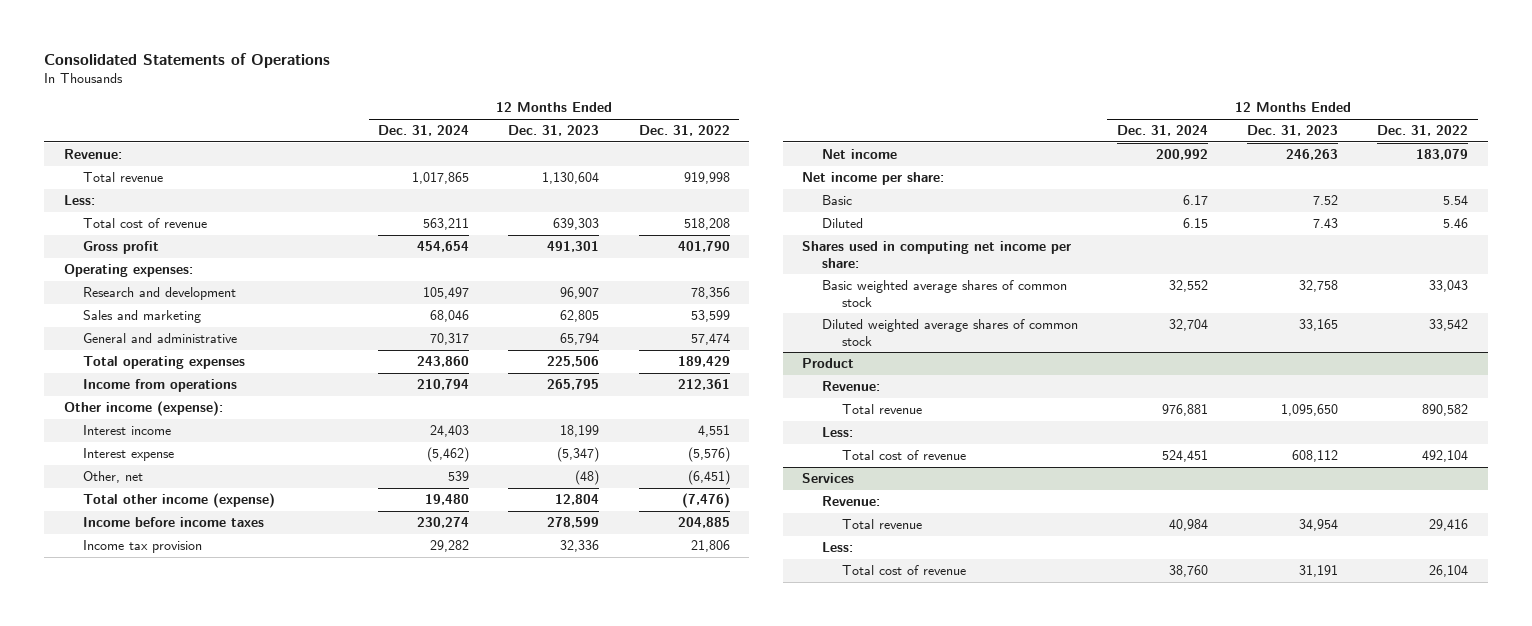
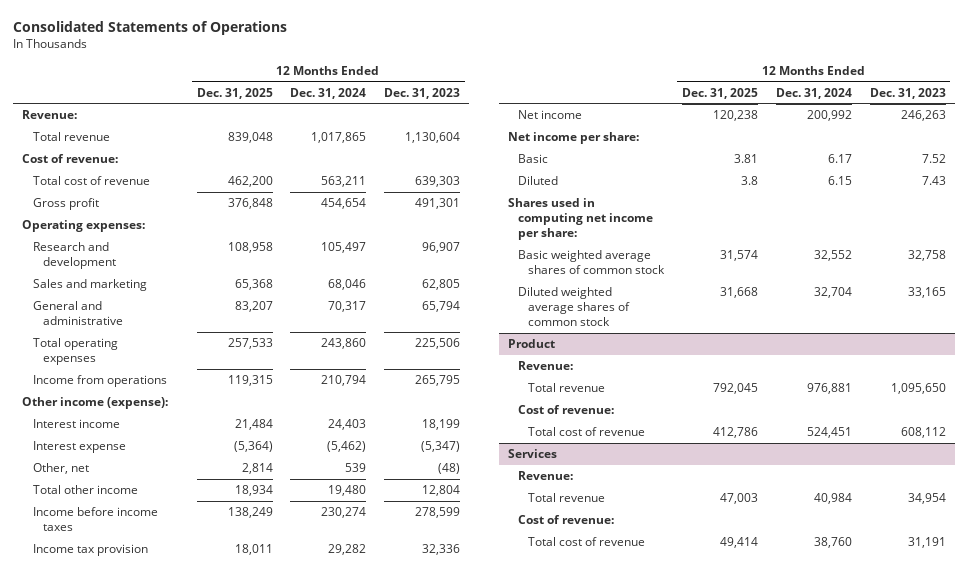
- | 12 Months Ended Dec. 31, 2024 | 12 Months Ended Dec. 31, 2023 | 12 Months Ended Dec. 31, 2022
+ | 12 Months Ended Dec. 31, 2025 | 12 Months Ended Dec. 31, 2024 | 12 Months Ended Dec. 31, 2023
- Less:
+ Cost of revenue:
- Total other income (expense) | 19,480 | 12,804 | (7,476)
+ Total other income | 18,934 | 19,480 | 12,804
@ Product
- Less:
+ Cost of revenue:
@ Services
- Less:
+ Cost of revenue:

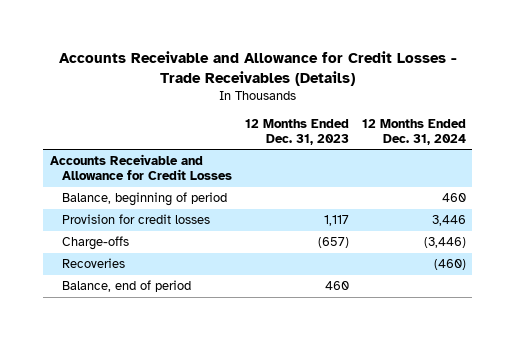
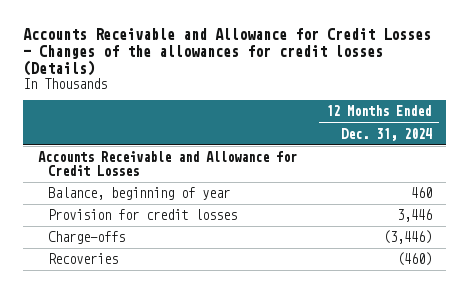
- Accounts Receivable and Allowance for Credit Losses - Trade Receivables (Details)
+ Accounts Receivable and Allowance for Credit Losses - Changes of the allowances for credit losses (Details)
- | 12 Months Ended Dec. 31, 2023 | 12 Months Ended Dec. 31, 2024
+ | 12 Months Ended Dec. 31, 2024
- Balance, beginning of period | | 460
+ Balance, beginning of year | 460
- Balance, end of period | 460 |

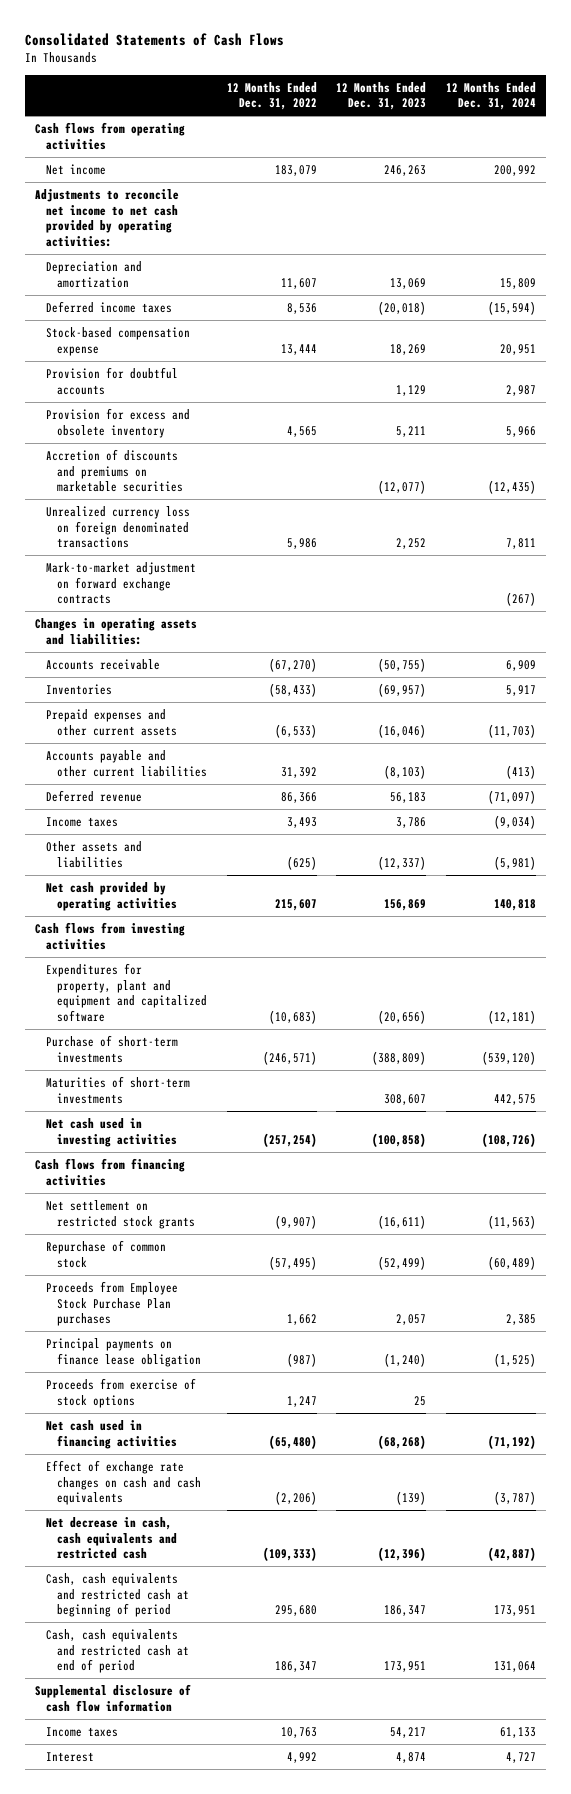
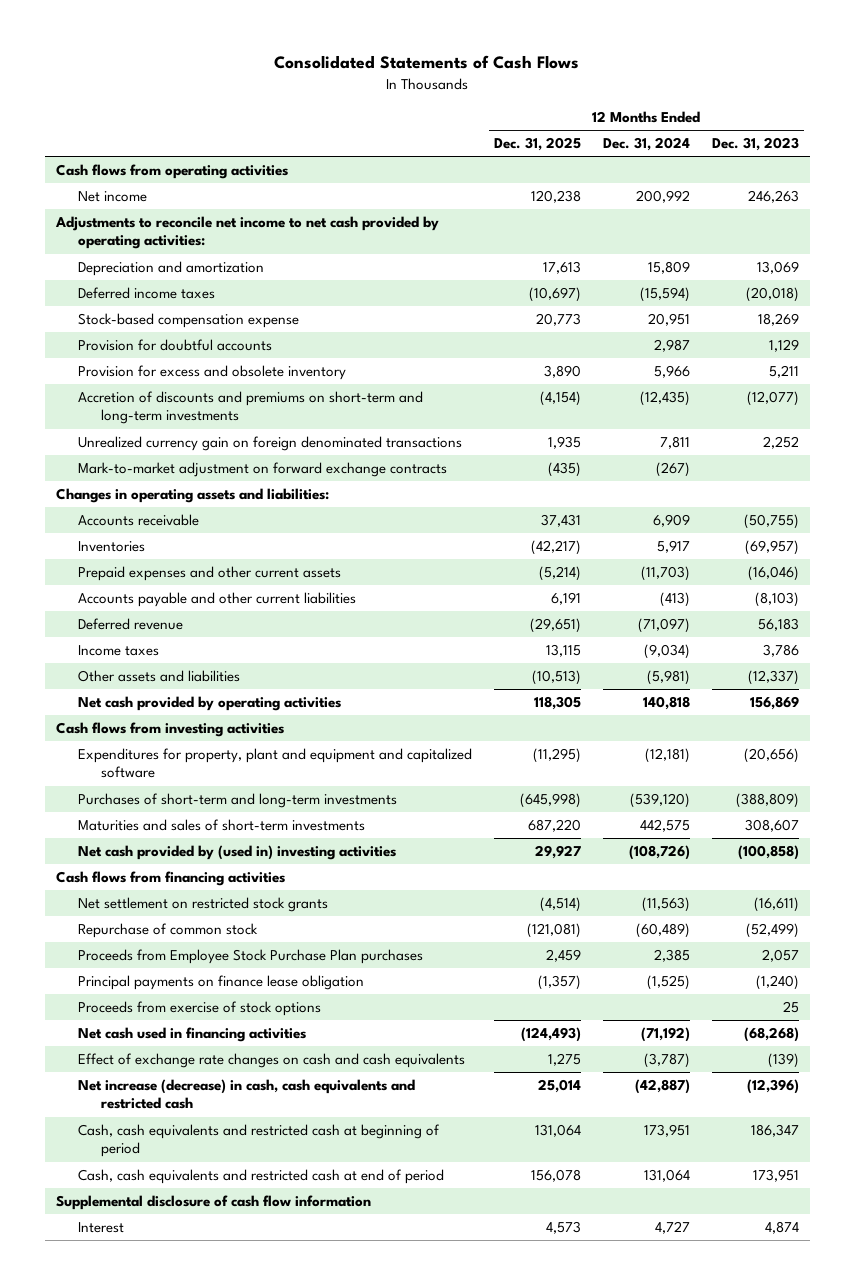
- | 12 Months Ended Dec. 31, 2022 | 12 Months Ended Dec. 31, 2023 | 12 Months Ended Dec. 31, 2024
+ | 12 Months Ended Dec. 31, 2025 | 12 Months Ended Dec. 31, 2024 | 12 Months Ended Dec. 31, 2023
- Accretion of discounts and premiums on marketable securities | | (12,077) | (12,435)
- Unrealized currency loss on foreign denominated transactions | 5,986 | 2,252 | 7,811
+ Accretion of discounts and premiums on short-term and long-term investments | (4,154) | (12,435) | (12,077)
+ Unrealized currency gain on foreign denominated transactions | 1,935 | 7,811 | 2,252
- Purchase of short-term investments | (246,571) | (388,809) | (539,120)
- Maturities of short-term investments | | 308,607 | 442,575
- Net cash used in investing activities | (257,254) | (100,858) | (108,726)
+ Purchases of short-term and long-term investments | (645,998) | (539,120) | (388,809)
+ Maturities and sales of short-term investments | 687,220 | 442,575 | 308,607
+ Net cash provided by (used in) investing activities | 29,927 | (108,726) | (100,858)
- Net decrease in cash, cash equivalents and restricted cash | (109,333) | (12,396) | (42,887)
+ Net increase (decrease) in cash, cash equivalents and restricted cash | 25,014 | (42,887) | (12,396)
- Income taxes | 10,763 | 54,217 | 61,133

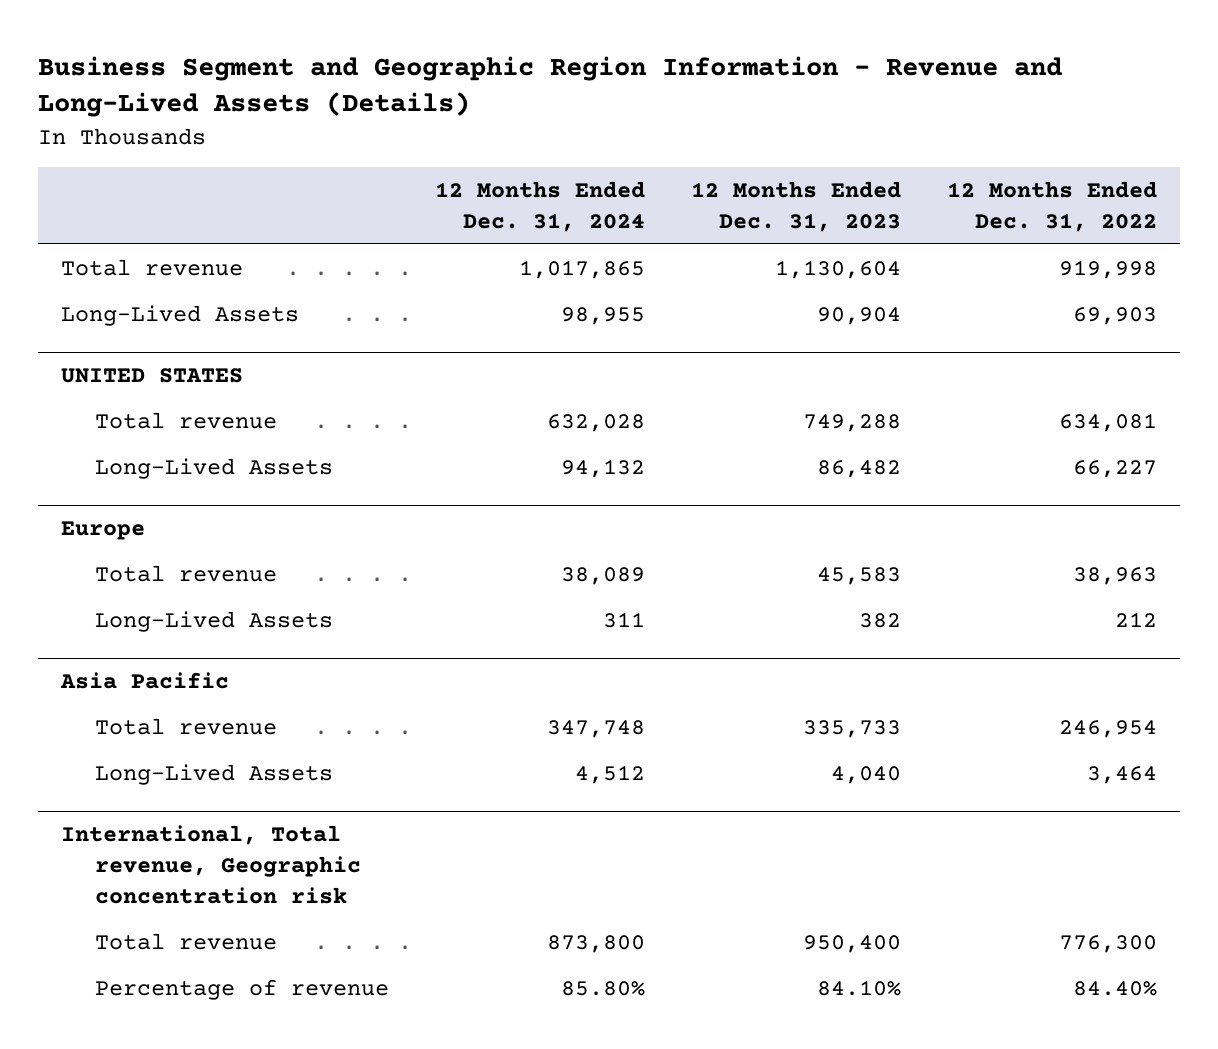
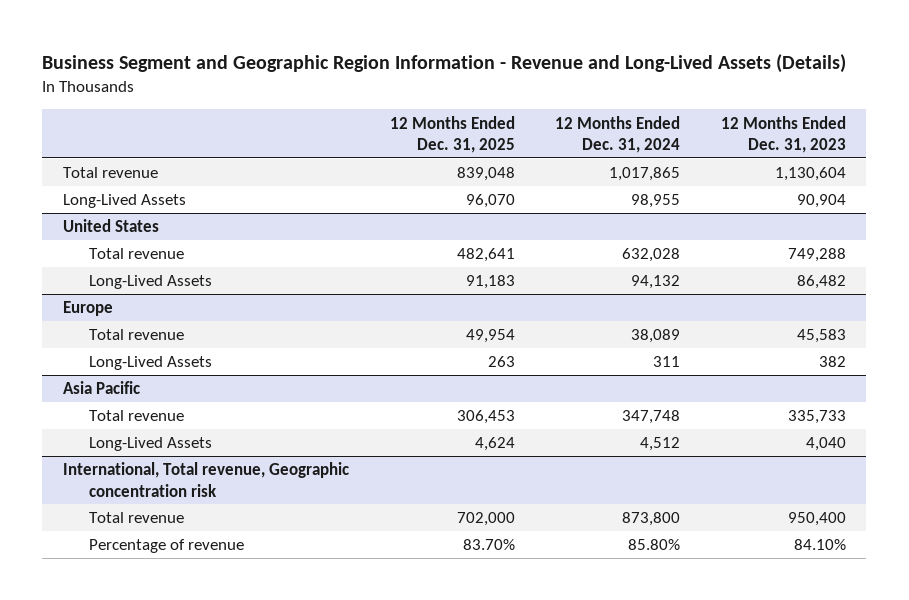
- | 12 Months Ended Dec. 31, 2024 | 12 Months Ended Dec. 31, 2023 | 12 Months Ended Dec. 31, 2022
+ | 12 Months Ended Dec. 31, 2025 | 12 Months Ended Dec. 31, 2024 | 12 Months Ended Dec. 31, 2023
- UNITED STATES
+ United States

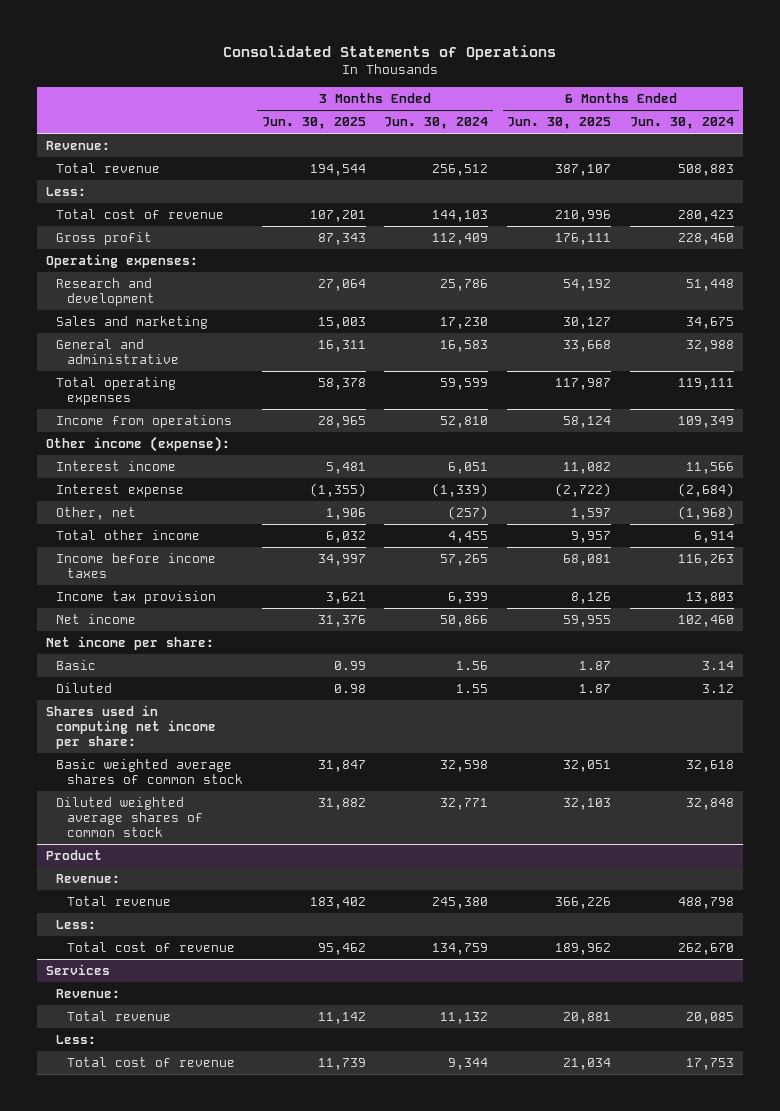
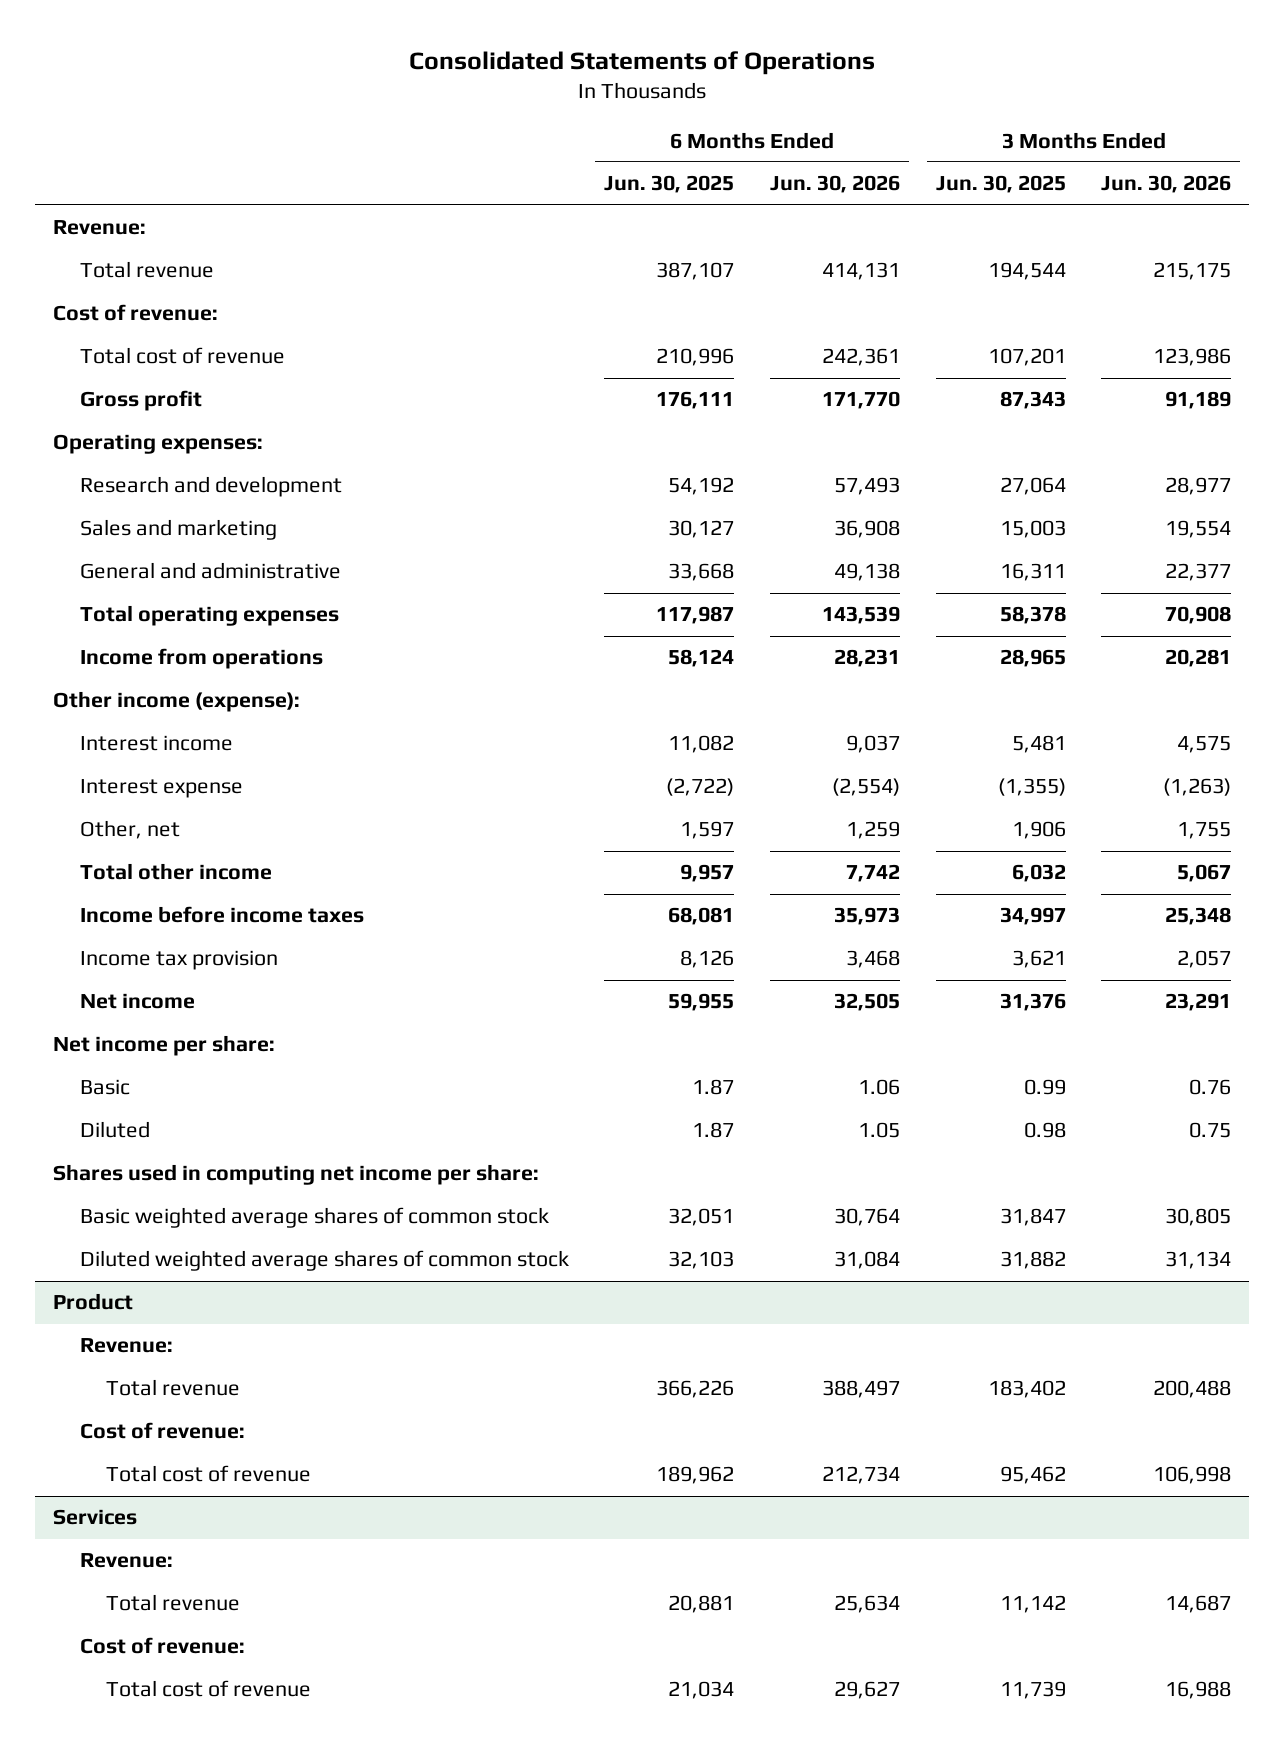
- | 3 Months Ended Jun. 30, 2025 | 3 Months Ended Jun. 30, 2024 | 6 Months Ended Jun. 30, 2025 | 6 Months Ended Jun. 30, 2024
+ | 6 Months Ended Jun. 30, 2025 | 6 Months Ended Jun. 30, 2026 | 3 Months Ended Jun. 30, 2025 | 3 Months Ended Jun. 30, 2026
- Less:
+ Cost of revenue:
@ Product
- Less:
+ Cost of revenue:
@ Services
- Less:
+ Cost of revenue:

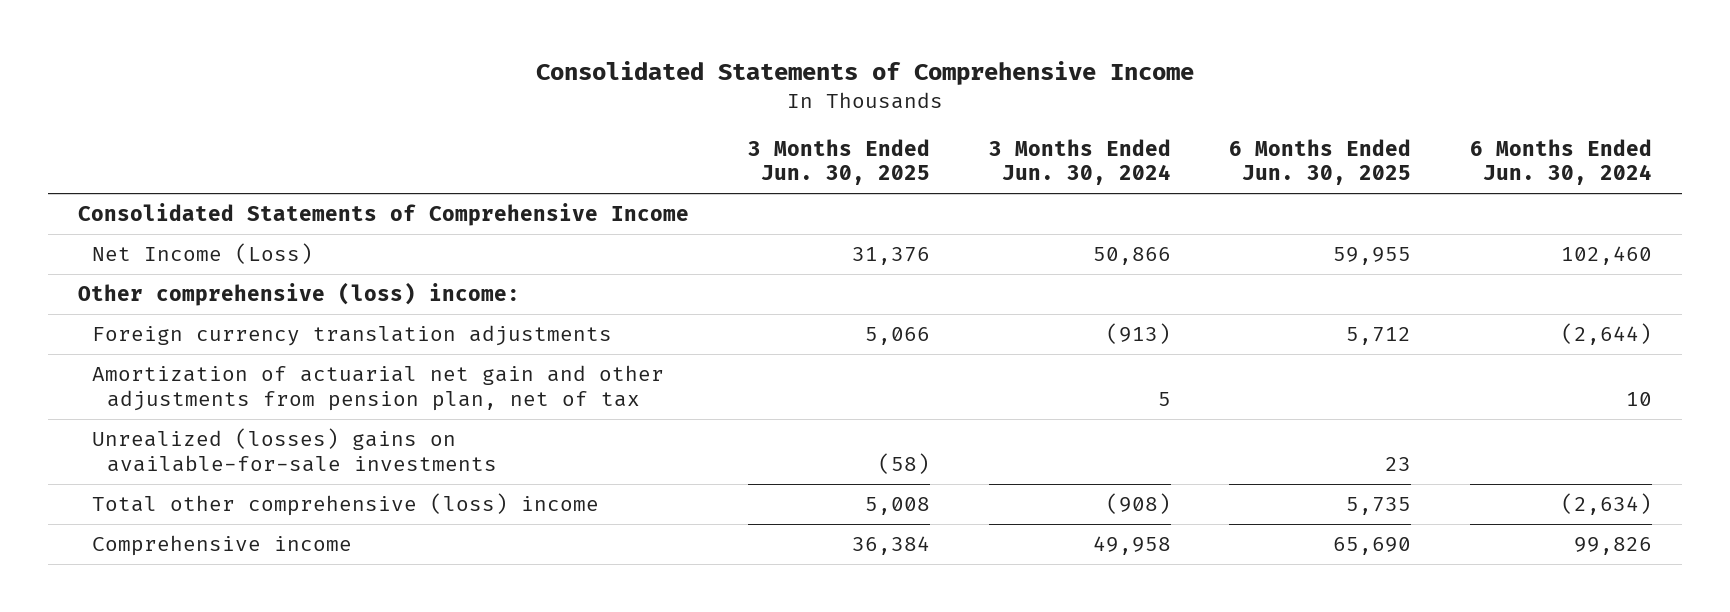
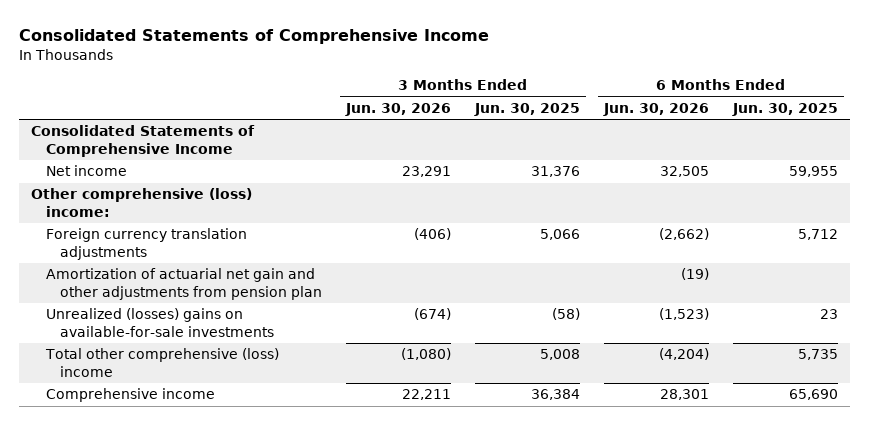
- | 3 Months Ended Jun. 30, 2025 | 3 Months Ended Jun. 30, 2024 | 6 Months Ended Jun. 30, 2025 | 6 Months Ended Jun. 30, 2024
+ | 3 Months Ended Jun. 30, 2026 | 3 Months Ended Jun. 30, 2025 | 6 Months Ended Jun. 30, 2026 | 6 Months Ended Jun. 30, 2025
- Net Income (Loss) | 31,376 | 50,866 | 59,955 | 102,460
+ Net income | 23,291 | 31,376 | 32,505 | 59,955
- Amortization of actuarial net gain and other adjustments from pension plan, net of tax | | 5 | | 10
+ Amortization of actuarial net gain and other adjustments from pension plan | | | (19) |

